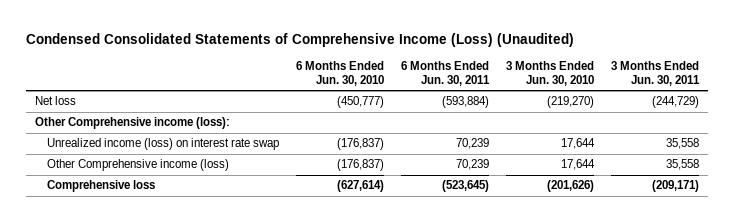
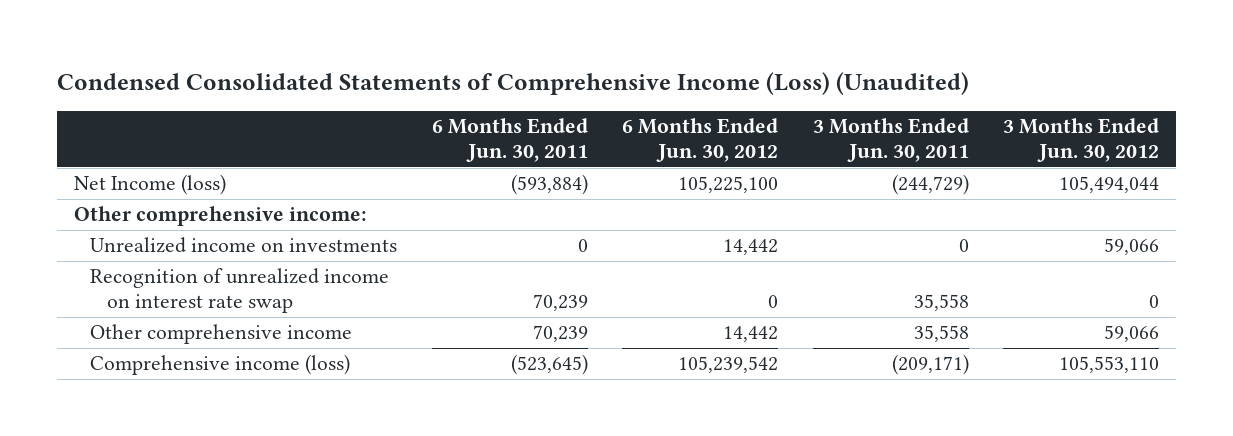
- | 6 Months Ended Jun. 30, 2010 | 6 Months Ended Jun. 30, 2011 | 3 Months Ended Jun. 30, 2010 | 3 Months Ended Jun. 30, 2011
+ | 6 Months Ended Jun. 30, 2011 | 6 Months Ended Jun. 30, 2012 | 3 Months Ended Jun. 30, 2011 | 3 Months Ended Jun. 30, 2012
- Net loss | (450,777) | (593,884) | (219,270) | (244,729)
- Other Comprehensive income (loss):
- Unrealized income (loss) on interest rate swap | (176,837) | 70,239 | 17,644 | 35,558
- Other Comprehensive income (loss) | (176,837) | 70,239 | 17,644 | 35,558
- Comprehensive loss | (627,614) | (523,645) | (201,626) | (209,171)
+ Net Income (loss) | (593,884) | 105,225,100 | (244,729) | 105,494,044
+ Other comprehensive income:
+ Unrealized income on investments | 0 | 14,442 | 0 | 59,066
+ Recognition of unrealized income on interest rate swap | 70,239 | 0 | 35,558 | 0
+ Other comprehensive income | 70,239 | 14,442 | 35,558 | 59,066
+ Comprehensive income (loss) | (523,645) | 105,239,542 | (209,171) | 105,553,110

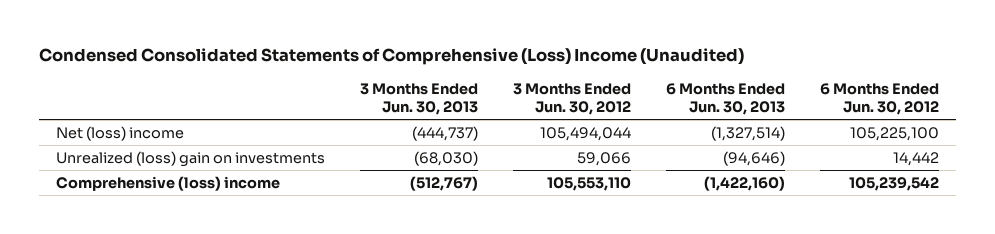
- Condensed Consolidated Statements of Comprehensive Income (Loss) (Unaudited)
+ Condensed Consolidated Statements of Comprehensive (Loss) Income (Unaudited)
- | 6 Months Ended Jun. 30, 2011 | 6 Months Ended Jun. 30, 2012 | 3 Months Ended Jun. 30, 2011 | 3 Months Ended Jun. 30, 2012
+ | 3 Months Ended Jun. 30, 2013 | 3 Months Ended Jun. 30, 2012 | 6 Months Ended Jun. 30, 2013 | 6 Months Ended Jun. 30, 2012
- Net Income (loss) | (593,884) | 105,225,100 | (244,729) | 105,494,044
- Other comprehensive income:
- Unrealized income on investments | 0 | 14,442 | 0 | 59,066
- Recognition of unrealized income on interest rate swap | 70,239 | 0 | 35,558 | 0
- Other comprehensive income | 70,239 | 14,442 | 35,558 | 59,066
- Comprehensive income (loss) | (523,645) | 105,239,542 | (209,171) | 105,553,110
+ Net (loss) income | (444,737) | 105,494,044 | (1,327,514) | 105,225,100
+ Unrealized (loss) gain on investments | (68,030) | 59,066 | (94,646) | 14,442
+ Comprehensive (loss) income | (512,767) | 105,553,110 | (1,422,160) | 105,239,542

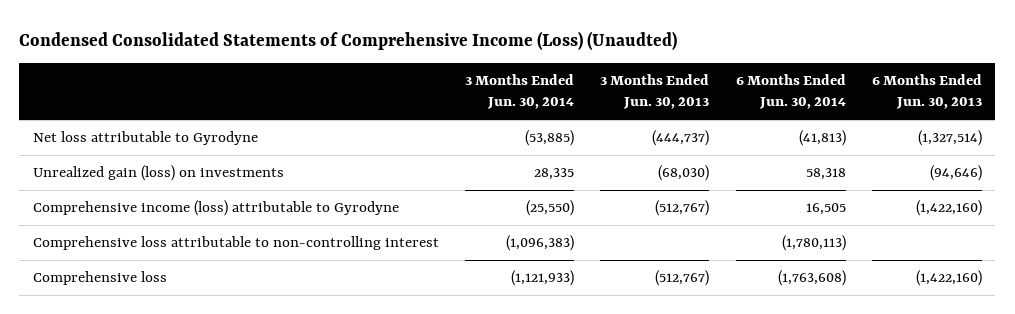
- Condensed Consolidated Statements of Comprehensive (Loss) Income (Unaudited)
+ Condensed Consolidated Statements of Comprehensive Income (Loss) (Unaudted)
- | 3 Months Ended Jun. 30, 2013 | 3 Months Ended Jun. 30, 2012 | 6 Months Ended Jun. 30, 2013 | 6 Months Ended Jun. 30, 2012
+ | 3 Months Ended Jun. 30, 2014 | 3 Months Ended Jun. 30, 2013 | 6 Months Ended Jun. 30, 2014 | 6 Months Ended Jun. 30, 2013
- Net (loss) income | (444,737) | 105,494,044 | (1,327,514) | 105,225,100
- Unrealized (loss) gain on investments | (68,030) | 59,066 | (94,646) | 14,442
- Comprehensive (loss) income | (512,767) | 105,553,110 | (1,422,160) | 105,239,542
+ Net loss attributable to Gyrodyne | (53,885) | (444,737) | (41,813) | (1,327,514)
+ Unrealized gain (loss) on investments | 28,335 | (68,030) | 58,318 | (94,646)
+ Comprehensive income (loss) attributable to Gyrodyne | (25,550) | (512,767) | 16,505 | (1,422,160)
+ Comprehensive loss attributable to non-controlling interest | (1,096,383) | | (1,780,113) |
+ Comprehensive loss | (1,121,933) | (512,767) | (1,763,608) | (1,422,160)

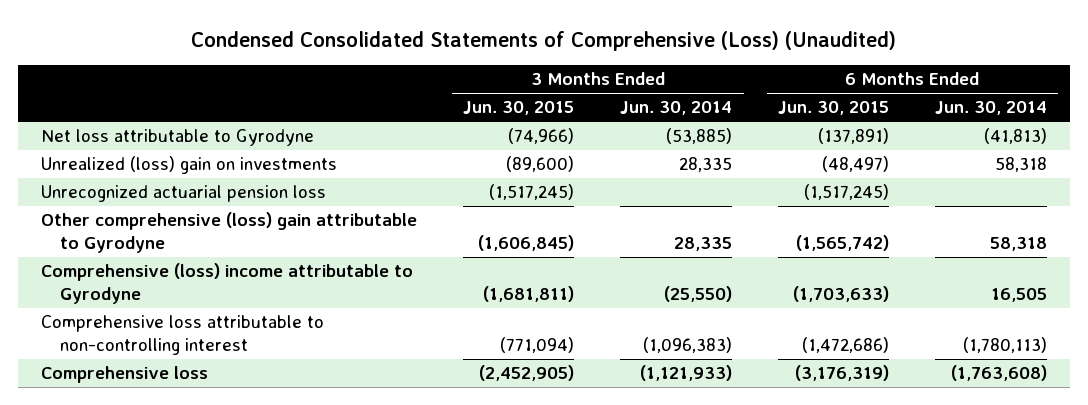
- Condensed Consolidated Statements of Comprehensive Income (Loss) (Unaudted)
+ Condensed Consolidated Statements of Comprehensive (Loss) (Unaudited)
- | 3 Months Ended Jun. 30, 2014 | 3 Months Ended Jun. 30, 2013 | 6 Months Ended Jun. 30, 2014 | 6 Months Ended Jun. 30, 2013
+ | 3 Months Ended Jun. 30, 2015 | 3 Months Ended Jun. 30, 2014 | 6 Months Ended Jun. 30, 2015 | 6 Months Ended Jun. 30, 2014
- Unrealized gain (loss) on investments | 28,335 | (68,030) | 58,318 | (94,646)
- Comprehensive income (loss) attributable to Gyrodyne | (25,550) | (512,767) | 16,505 | (1,422,160)
+ Unrealized (loss) gain on investments | (89,600) | 28,335 | (48,497) | 58,318
+ Unrecognized actuarial pension loss | (1,517,245) | | (1,517,245) |
+ Other comprehensive (loss) gain attributable to Gyrodyne | (1,606,845) | 28,335 | (1,565,742) | 58,318
+ Comprehensive (loss) income attributable to Gyrodyne | (1,681,811) | (25,550) | (1,703,633) | 16,505

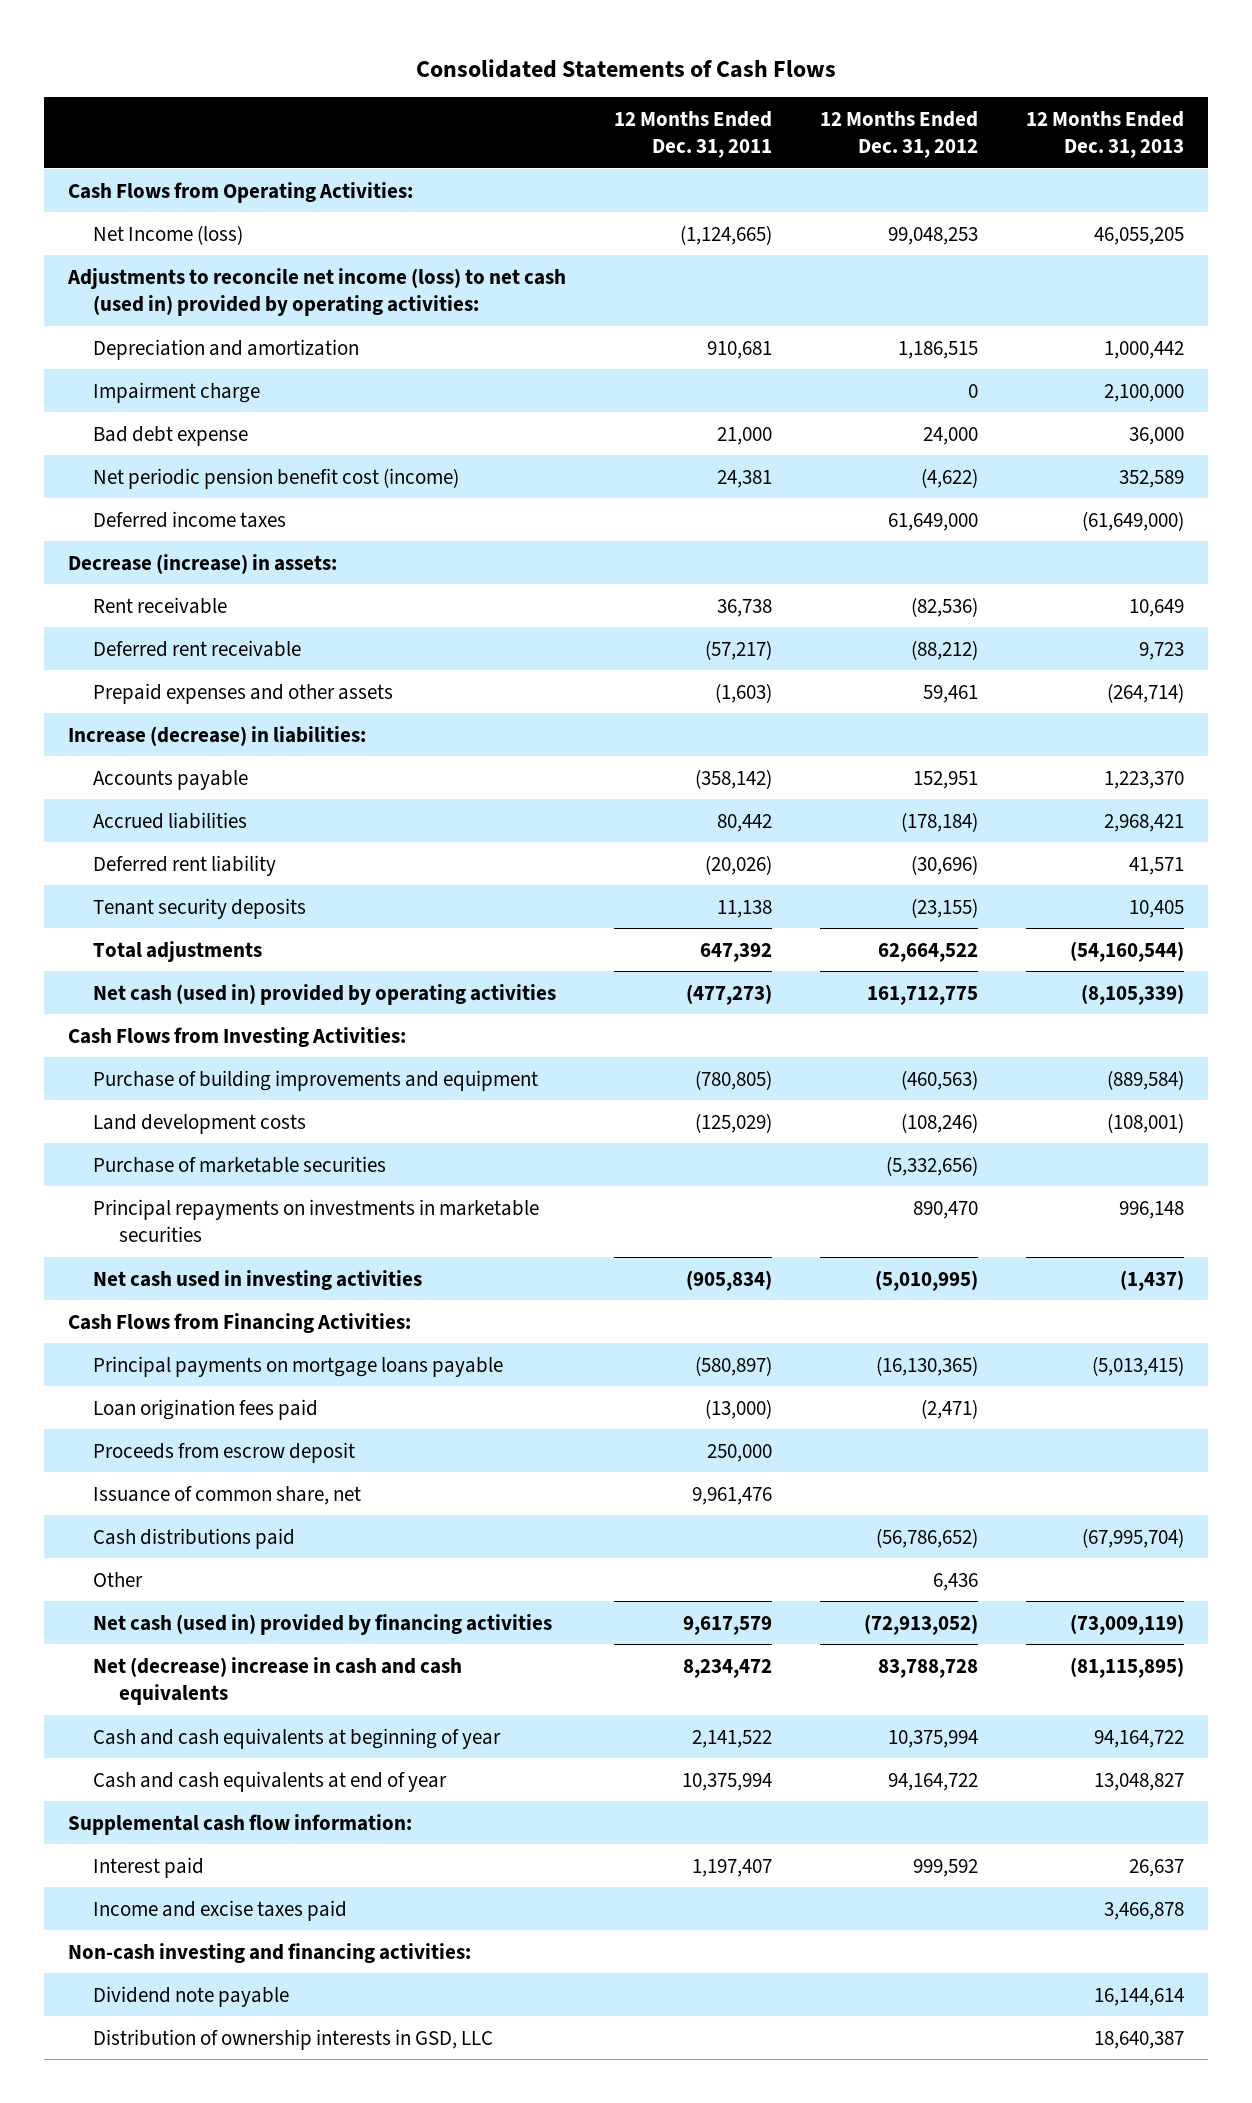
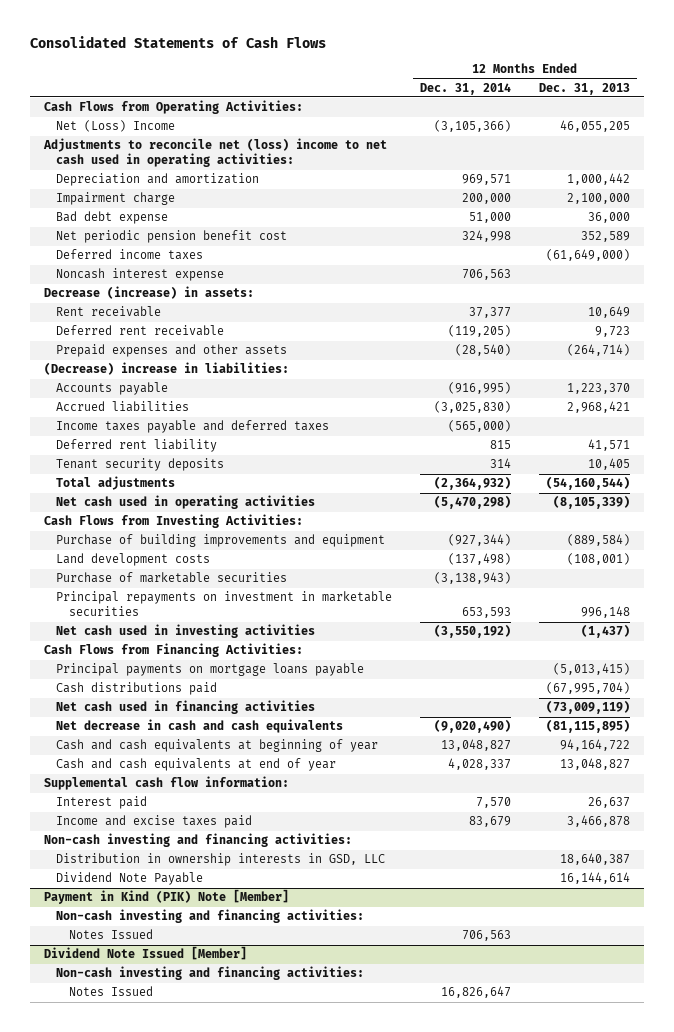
- | 12 Months Ended Dec. 31, 2011 | 12 Months Ended Dec. 31, 2012 | 12 Months Ended Dec. 31, 2013
+ | 12 Months Ended Dec. 31, 2014 | 12 Months Ended Dec. 31, 2013
- Net Income (loss) | (1,124,665) | 99,048,253 | 46,055,205
- Adjustments to reconcile net income (loss) to net cash (used in) provided by operating activities:
+ Net (Loss) Income | (3,105,366) | 46,055,205
+ Adjustments to reconcile net (loss) income to net cash used in operating activities:
- Net periodic pension benefit cost (income) | 24,381 | (4,622) | 352,589
+ Net periodic pension benefit cost | 324,998 | 352,589
+ Noncash interest expense | 706,563 |
- Increase (decrease) in liabilities:
+ (Decrease) increase in liabilities:
+ Income taxes payable and deferred taxes | (565,000) |
- Net cash (used in) provided by operating activities | (477,273) | 161,712,775 | (8,105,339)
+ Net cash used in operating activities | (5,470,298) | (8,105,339)
- Principal repayments on investments in marketable securities | | 890,470 | 996,148
+ Principal repayments on investment in marketable securities | 653,593 | 996,148
- Loan origination fees paid | (13,000) | (2,471) |
- Proceeds from escrow deposit | 250,000 | |
- Issuance of common share, net | 9,961,476 | |
- Other | | 6,436 |
- Net cash (used in) provided by financing activities | 9,617,579 | (72,913,052) | (73,009,119)
- Net (decrease) increase in cash and cash equivalents | 8,234,472 | 83,788,728 | (81,115,895)
+ Net cash used in financing activities | | (73,009,119)
+ Net decrease in cash and cash equivalents | (9,020,490) | (81,115,895)
- Dividend note payable | | | 16,144,614
- Distribution of ownership interests in GSD, LLC | | | 18,640,387
+ Distribution in ownership interests in GSD, LLC | | 18,640,387
+ Dividend Note Payable | | 16,144,614
+ Payment in Kind (PIK) Note [Member]
+ Non-cash investing and financing activities:
+ Notes Issued | 706,563 |
+ Dividend Note Issued [Member]
+ Non-cash investing and financing activities:
+ Notes Issued | 16,826,647 |

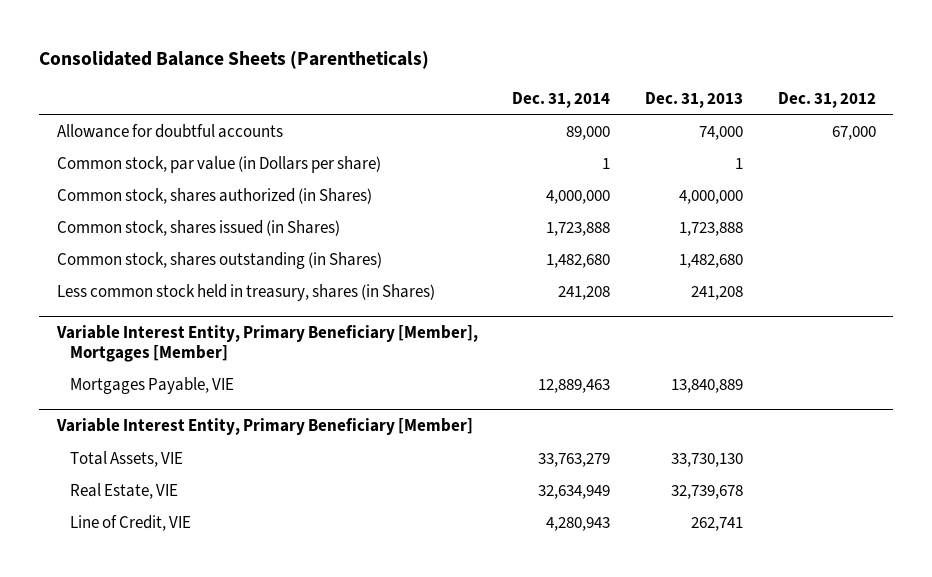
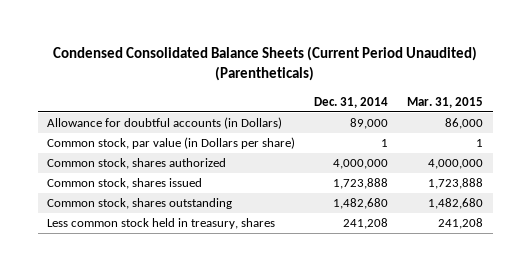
- Consolidated Balance Sheets (Parentheticals)
+ Condensed Consolidated Balance Sheets (Current Period Unaudited) (Parentheticals)
- | Dec. 31, 2014 | Dec. 31, 2013 | Dec. 31, 2012
+ | Dec. 31, 2014 | Mar. 31, 2015
- Allowance for doubtful accounts | 89,000 | 74,000 | 67,000
+ Allowance for doubtful accounts (in Dollars) | 89,000 | 86,000
- Common stock, shares authorized (in Shares) | 4,000,000 | 4,000,000 |
- Common stock, shares issued (in Shares) | 1,723,888 | 1,723,888 |
- Common stock, shares outstanding (in Shares) | 1,482,680 | 1,482,680 |
- Less common stock held in treasury, shares (in Shares) | 241,208 | 241,208 |
- Variable Interest Entity, Primary Beneficiary [Member], Mortgages [Member]
- Mortgages Payable, VIE | 12,889,463 | 13,840,889 |
- Variable Interest Entity, Primary Beneficiary [Member]
- Total Assets, VIE | 33,763,279 | 33,730,130 |
- Real Estate, VIE | 32,634,949 | 32,739,678 |
- Line of Credit, VIE | 4,280,943 | 262,741 |
+ Common stock, shares authorized | 4,000,000 | 4,000,000
+ Common stock, shares issued | 1,723,888 | 1,723,888
+ Common stock, shares outstanding | 1,482,680 | 1,482,680
+ Less common stock held in treasury, shares | 241,208 | 241,208

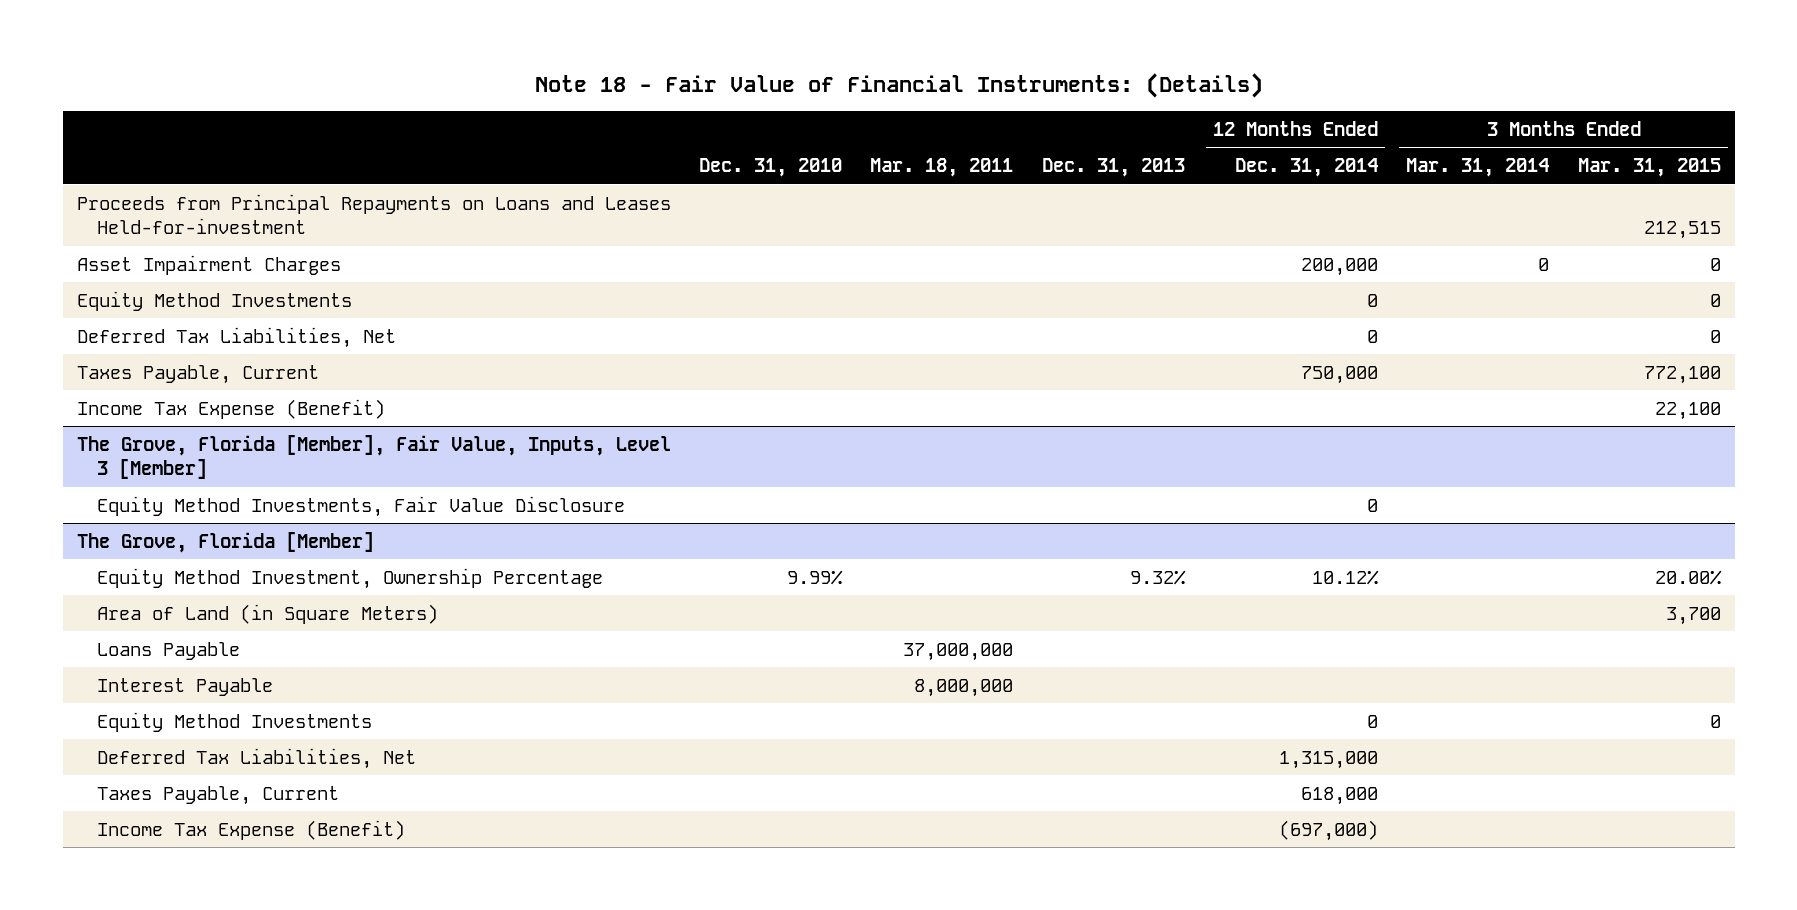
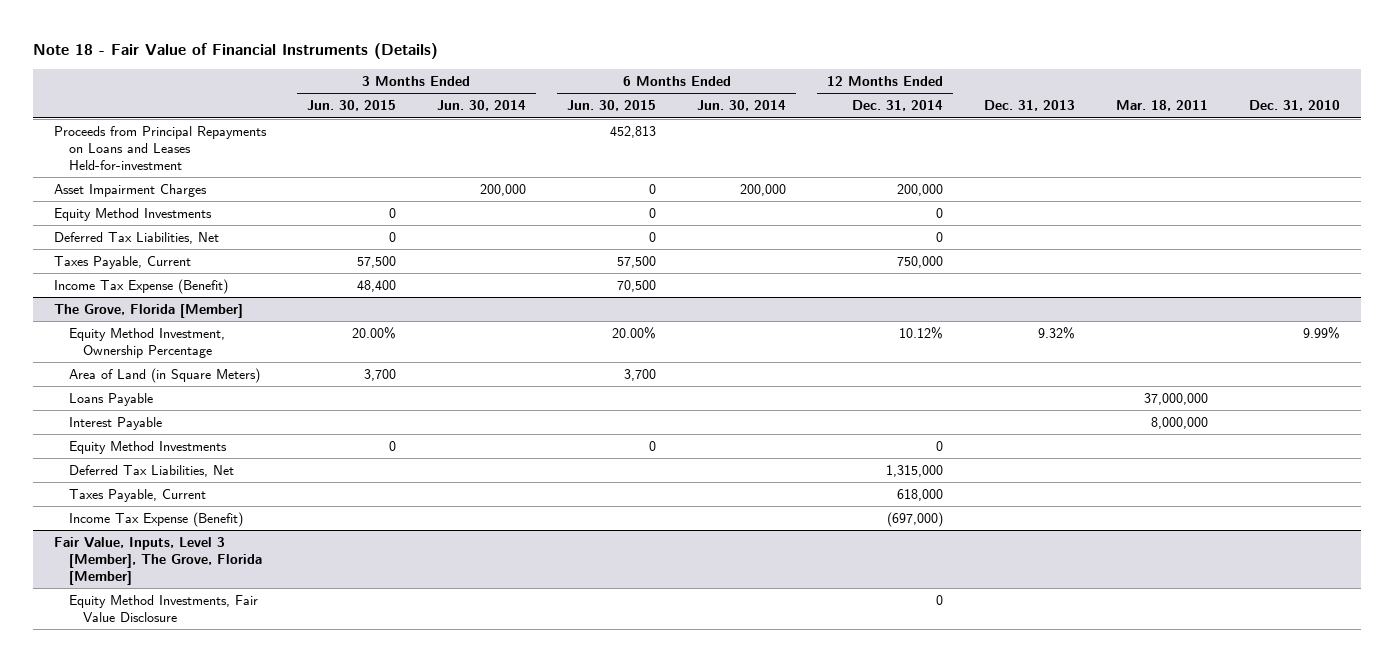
- Note 18 - Fair Value of Financial Instruments: (Details)
+ Note 18 - Fair Value of Financial Instruments (Details)
- | Dec. 31, 2010 | Mar. 18, 2011 | Dec. 31, 2013 | 12 Months Ended Dec. 31, 2014 | 3 Months Ended Mar. 31, 2014 | 3 Months Ended Mar. 31, 2015
+ | 3 Months Ended Jun. 30, 2015 | 3 Months Ended Jun. 30, 2014 | 6 Months Ended Jun. 30, 2015 | 6 Months Ended Jun. 30, 2014 | 12 Months Ended Dec. 31, 2014 | Dec. 31, 2013 | Mar. 18, 2011 | Dec. 31, 2010
- The Grove, Florida [Member], Fair Value, Inputs, Level 3 [Member]
- Equity Method Investments, Fair Value Disclosure | | | | 0 | |
+ Fair Value, Inputs, Level 3 [Member], The Grove, Florida [Member]
+ Equity Method Investments, Fair Value Disclosure | | | | | 0 | | |

